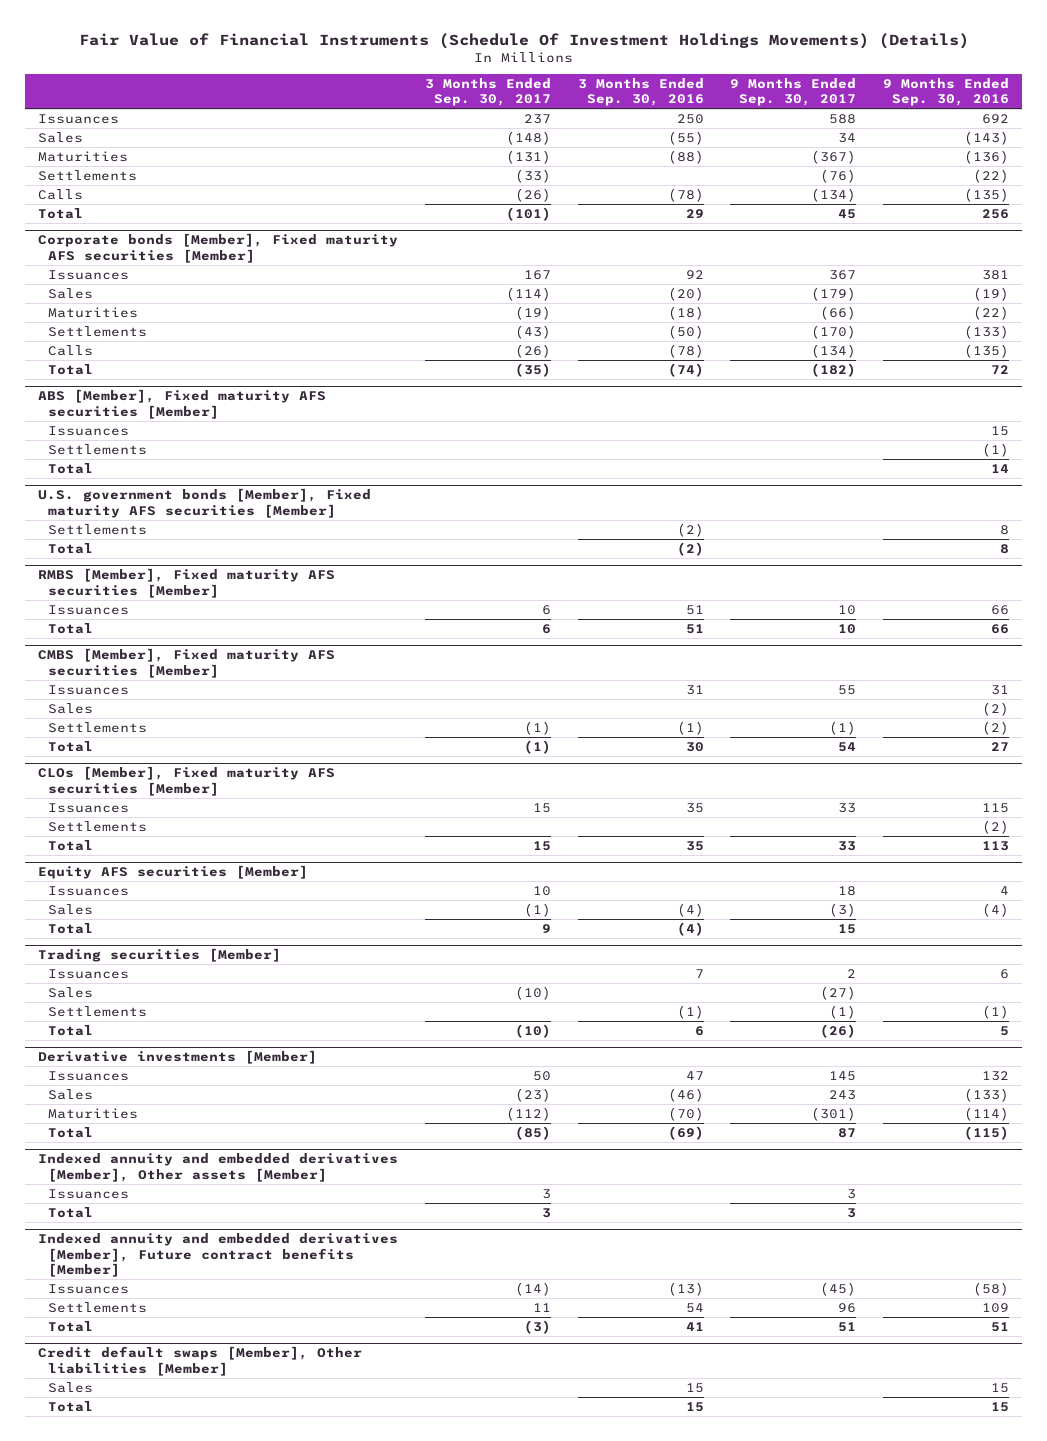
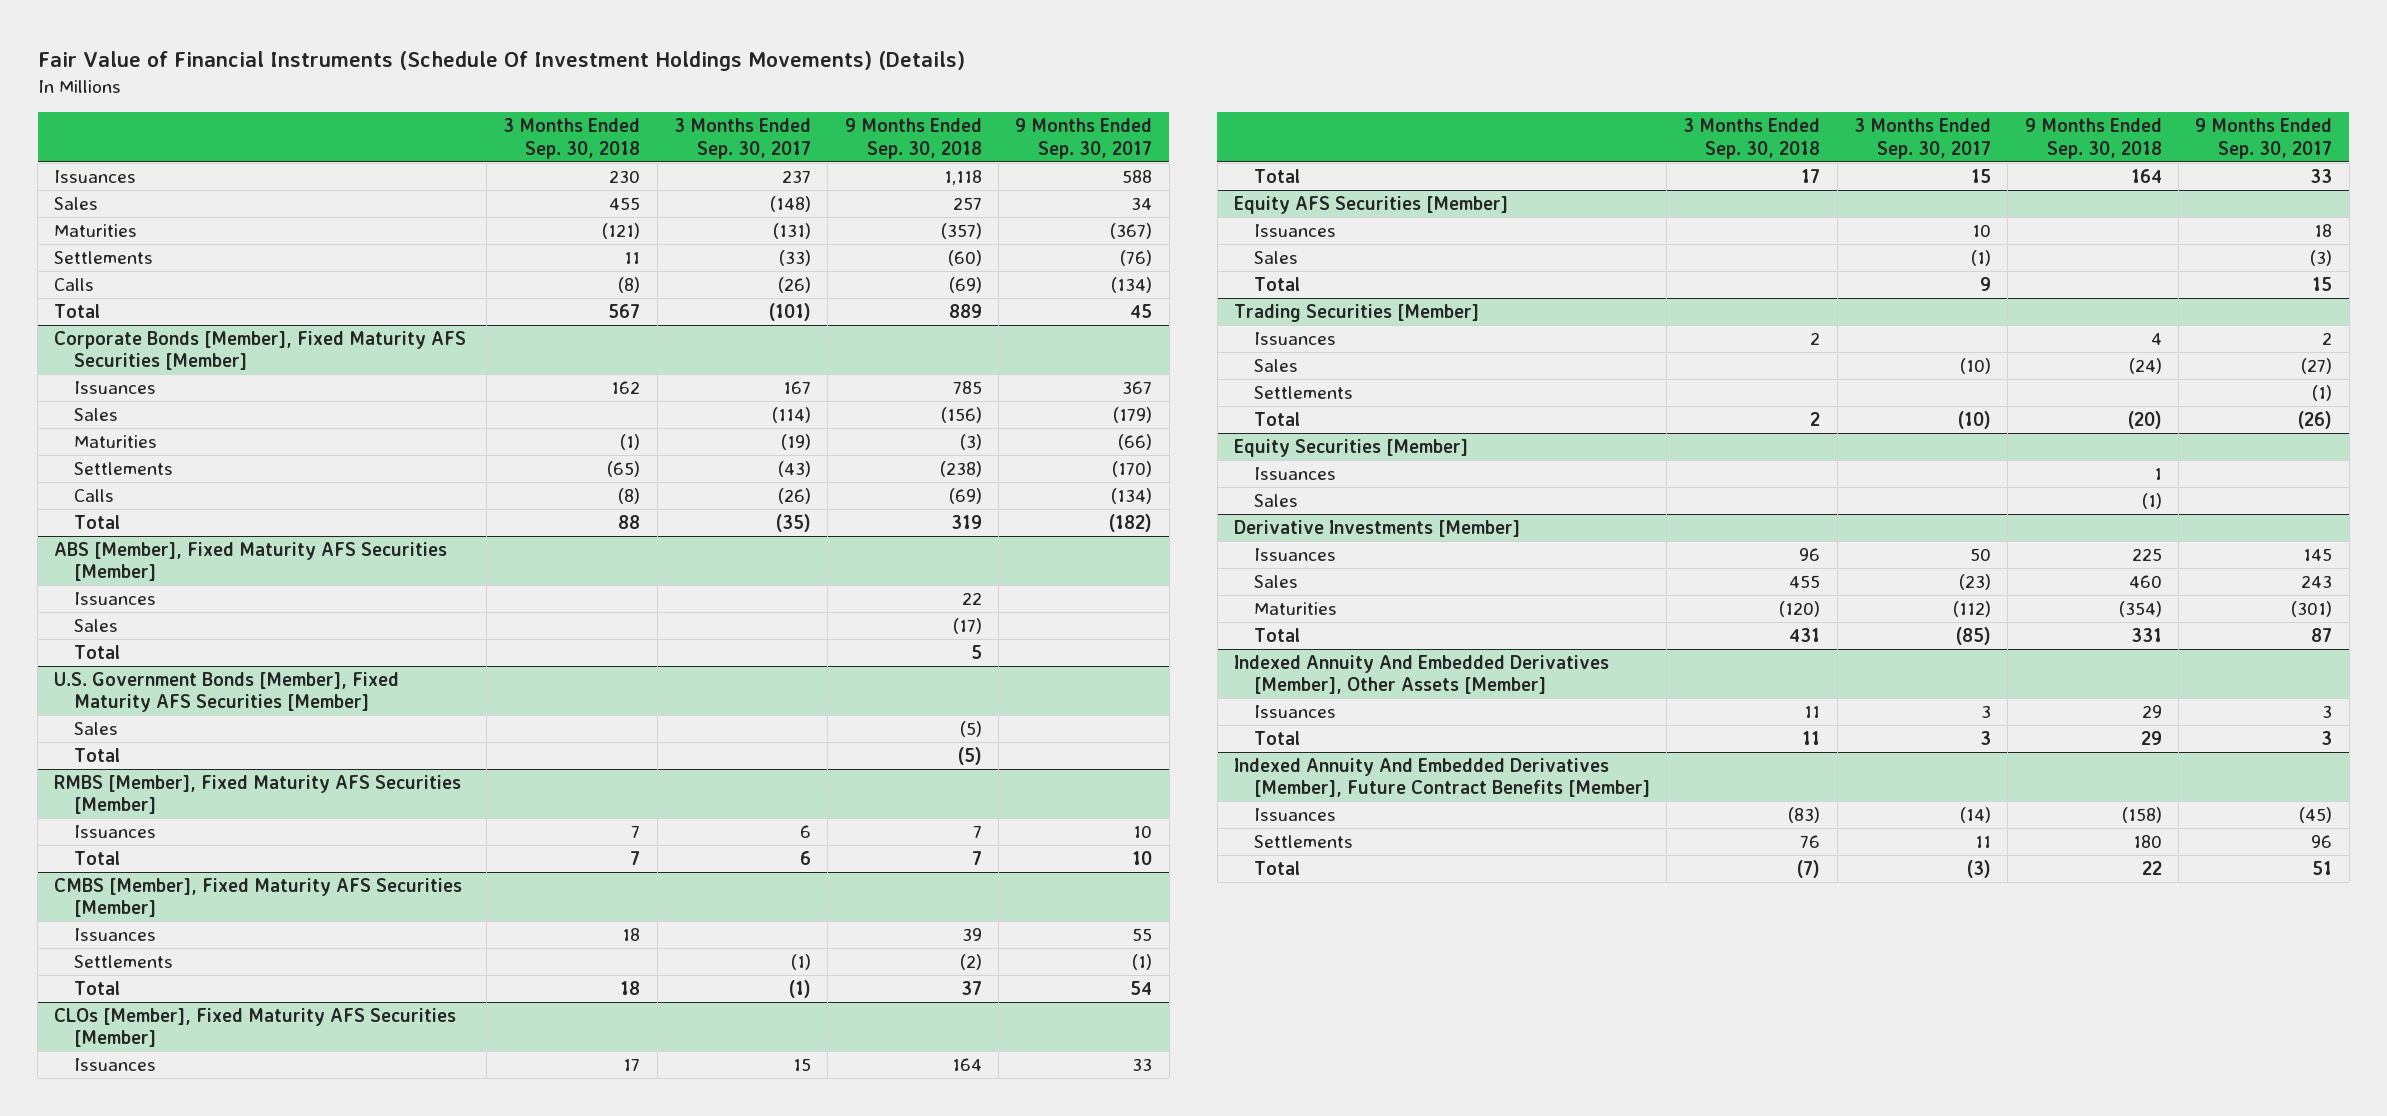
- | 3 Months Ended Sep. 30, 2017 | 3 Months Ended Sep. 30, 2016 | 9 Months Ended Sep. 30, 2017 | 9 Months Ended Sep. 30, 2016
+ | 3 Months Ended Sep. 30, 2018 | 3 Months Ended Sep. 30, 2017 | 9 Months Ended Sep. 30, 2018 | 9 Months Ended Sep. 30, 2017
- Corporate bonds [Member], Fixed maturity AFS securities [Member]
+ Corporate Bonds [Member], Fixed Maturity AFS Securities [Member]
- ABS [Member], Fixed maturity AFS securities [Member]
+ ABS [Member], Fixed Maturity AFS Securities [Member]
- Settlements | | | | (1)
+ Sales | | | (17) |
- U.S. government bonds [Member], Fixed maturity AFS securities [Member]
- Settlements | | (2) | | 8
+ U.S. Government Bonds [Member], Fixed Maturity AFS Securities [Member]
+ Sales | | | (5) |
- RMBS [Member], Fixed maturity AFS securities [Member]
+ RMBS [Member], Fixed Maturity AFS Securities [Member]
- CMBS [Member], Fixed maturity AFS securities [Member]
+ CMBS [Member], Fixed Maturity AFS Securities [Member]
- Sales | | | | (2)
- CLOs [Member], Fixed maturity AFS securities [Member]
+ CLOs [Member], Fixed Maturity AFS Securities [Member]
- Settlements | | | | (2)
- Equity AFS securities [Member]
+ Equity AFS Securities [Member]
- Trading securities [Member]
+ Trading Securities [Member]
- Derivative investments [Member]
+ Equity Securities [Member]
+ Issuances | | | 1 |
+ Sales | | | (1) |
+ Derivative Investments [Member]
- Indexed annuity and embedded derivatives [Member], Other assets [Member]
+ Indexed Annuity And Embedded Derivatives [Member], Other Assets [Member]
- Indexed annuity and embedded derivatives [Member], Future contract benefits [Member]
+ Indexed Annuity And Embedded Derivatives [Member], Future Contract Benefits [Member]
- Credit default swaps [Member], Other liabilities [Member]
- Sales | | 15 | | 15
- Total | | 15 | | 15

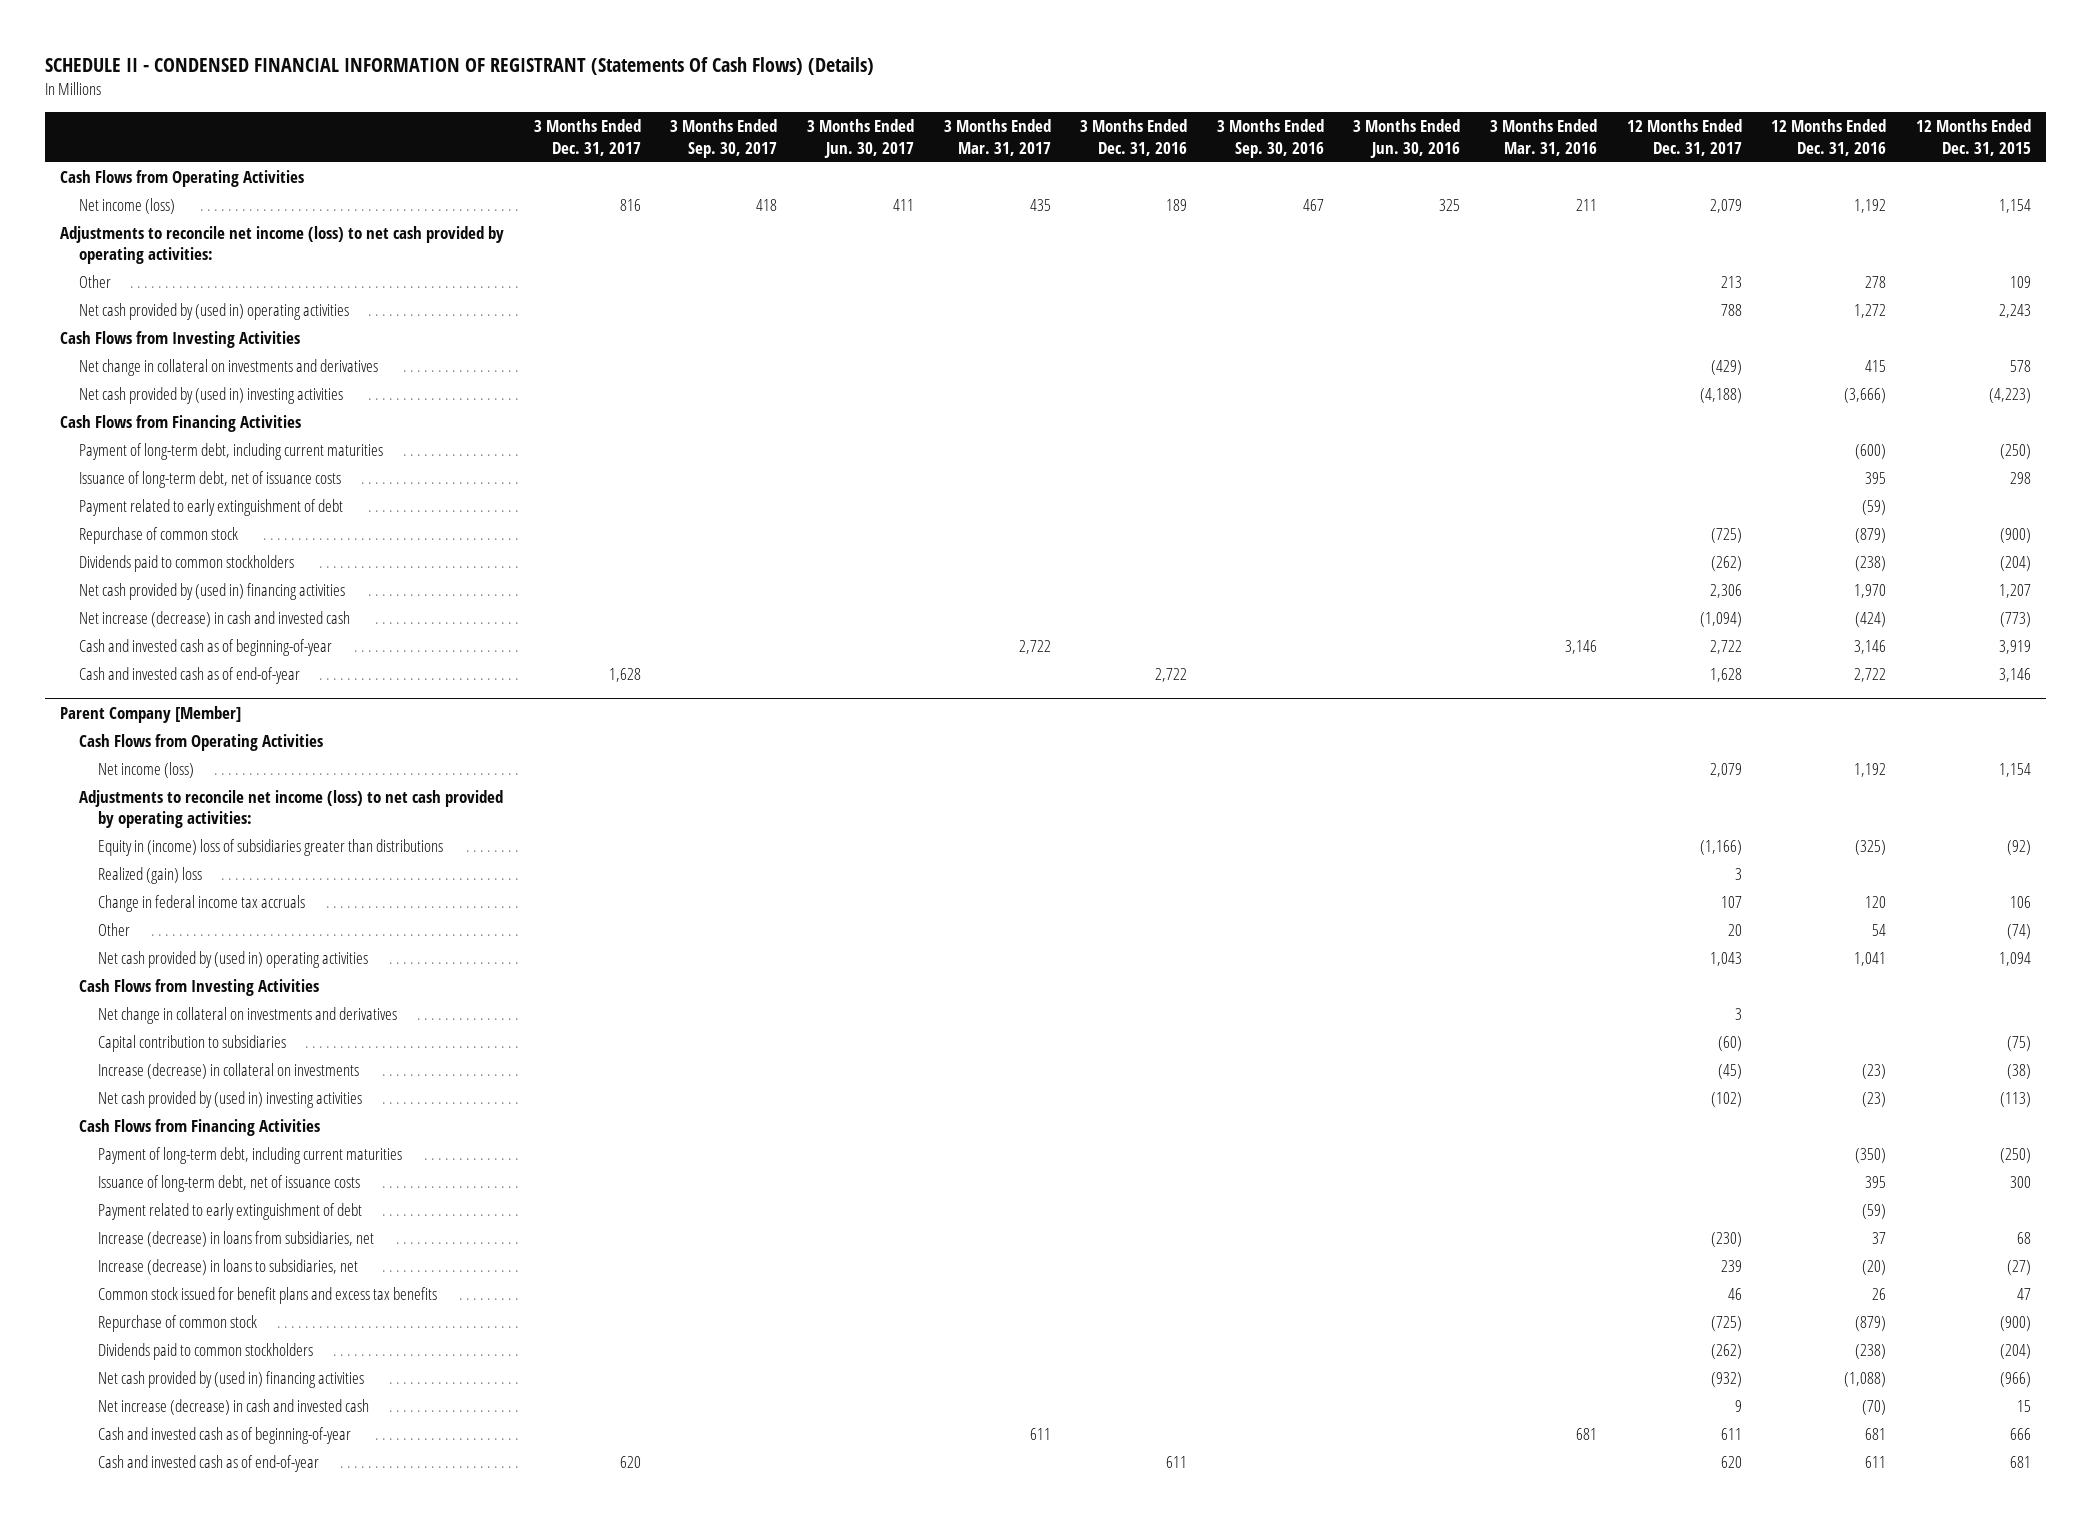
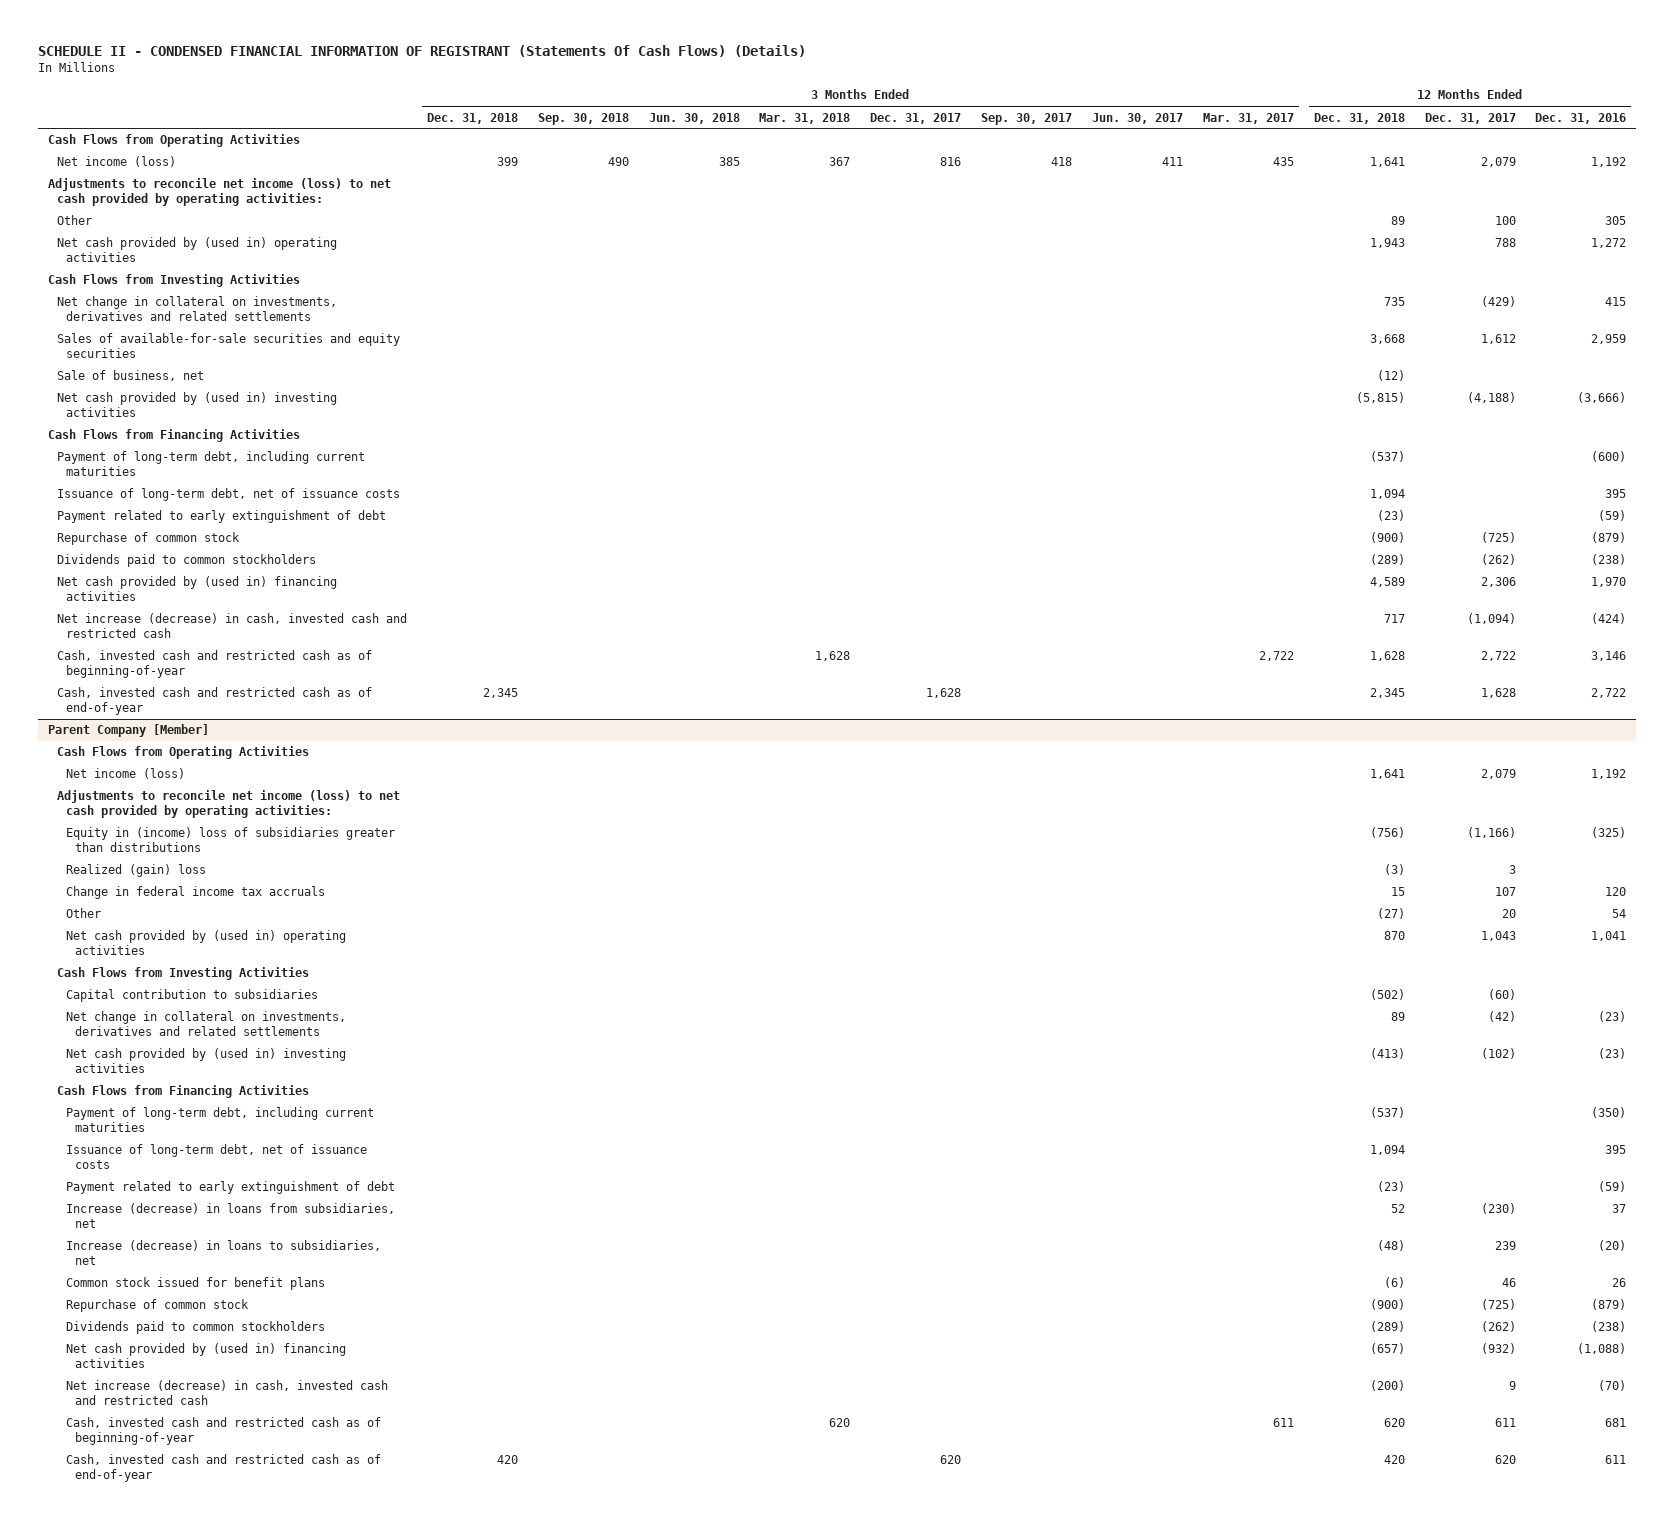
- | 3 Months Ended Dec. 31, 2017 | 3 Months Ended Sep. 30, 2017 | 3 Months Ended Jun. 30, 2017 | 3 Months Ended Mar. 31, 2017 | 3 Months Ended Dec. 31, 2016 | 3 Months Ended Sep. 30, 2016 | 3 Months Ended Jun. 30, 2016 | 3 Months Ended Mar. 31, 2016 | 12 Months Ended Dec. 31, 2017 | 12 Months Ended Dec. 31, 2016 | 12 Months Ended Dec. 31, 2015
+ | 3 Months Ended Dec. 31, 2018 | 3 Months Ended Sep. 30, 2018 | 3 Months Ended Jun. 30, 2018 | 3 Months Ended Mar. 31, 2018 | 3 Months Ended Dec. 31, 2017 | 3 Months Ended Sep. 30, 2017 | 3 Months Ended Jun. 30, 2017 | 3 Months Ended Mar. 31, 2017 | 12 Months Ended Dec. 31, 2018 | 12 Months Ended Dec. 31, 2017 | 12 Months Ended Dec. 31, 2016
- Other | | | | | | | | | 213 | 278 | 109
+ Other | | | | | | | | | 89 | 100 | 305
- Net change in collateral on investments and derivatives | | | | | | | | | (429) | 415 | 578
+ Net change in collateral on investments, derivatives and related settlements | | | | | | | | | 735 | (429) | 415
+ Sales of available-for-sale securities and equity securities | | | | | | | | | 3,668 | 1,612 | 2,959
+ Sale of business, net | | | | | | | | | (12) | |
- Net increase (decrease) in cash and invested cash | | | | | | | | | (1,094) | (424) | (773)
- Cash and invested cash as of beginning-of-year | | | | 2,722 | | | | 3,146 | 2,722 | 3,146 | 3,919
- Cash and invested cash as of end-of-year | 1,628 | | | | 2,722 | | | | 1,628 | 2,722 | 3,146
+ Net increase (decrease) in cash, invested cash and restricted cash | | | | | | | | | 717 | (1,094) | (424)
+ Cash, invested cash and restricted cash as of beginning-of-year | | | | 1,628 | | | | 2,722 | 1,628 | 2,722 | 3,146
+ Cash, invested cash and restricted cash as of end-of-year | 2,345 | | | | 1,628 | | | | 2,345 | 1,628 | 2,722
@ Parent Company [Member]
- Net change in collateral on investments and derivatives | | | | | | | | | 3 | |
- Increase (decrease) in collateral on investments | | | | | | | | | (45) | (23) | (38)
+ Net change in collateral on investments, derivatives and related settlements | | | | | | | | | 89 | (42) | (23)
- Common stock issued for benefit plans and excess tax benefits | | | | | | | | | 46 | 26 | 47
+ Common stock issued for benefit plans | | | | | | | | | (6) | 46 | 26
- Net increase (decrease) in cash and invested cash | | | | | | | | | 9 | (70) | 15
- Cash and invested cash as of beginning-of-year | | | | 611 | | | | 681 | 611 | 681 | 666
- Cash and invested cash as of end-of-year | 620 | | | | 611 | | | | 620 | 611 | 681
+ Net increase (decrease) in cash, invested cash and restricted cash | | | | | | | | | (200) | 9 | (70)
+ Cash, invested cash and restricted cash as of beginning-of-year | | | | 620 | | | | 611 | 620 | 611 | 681
+ Cash, invested cash and restricted cash as of end-of-year | 420 | | | | 620 | | | | 420 | 620 | 611

